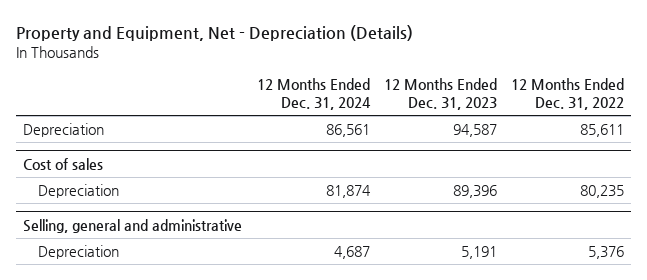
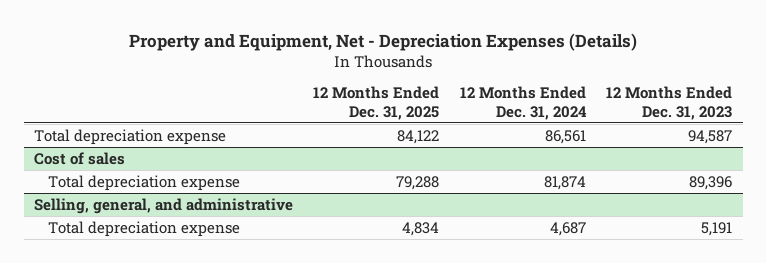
- Property and Equipment, Net - Depreciation (Details)
+ Property and Equipment, Net - Depreciation Expenses (Details)
- | 12 Months Ended Dec. 31, 2024 | 12 Months Ended Dec. 31, 2023 | 12 Months Ended Dec. 31, 2022
+ | 12 Months Ended Dec. 31, 2025 | 12 Months Ended Dec. 31, 2024 | 12 Months Ended Dec. 31, 2023
- Depreciation | 86,561 | 94,587 | 85,611
+ Total depreciation expense | 84,122 | 86,561 | 94,587
@ Cost of sales
- Depreciation | 81,874 | 89,396 | 80,235
- Selling, general and administrative
- Depreciation | 4,687 | 5,191 | 5,376
@ Cost of sales
+ Total depreciation expense | 79,288 | 81,874 | 89,396
+ Selling, general, and administrative
+ Total depreciation expense | 4,834 | 4,687 | 5,191

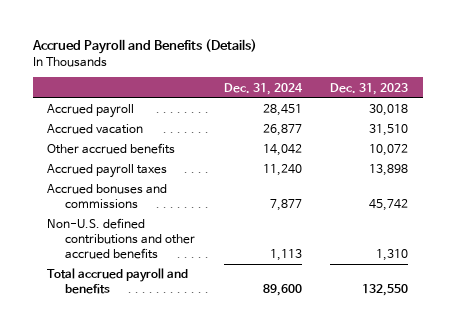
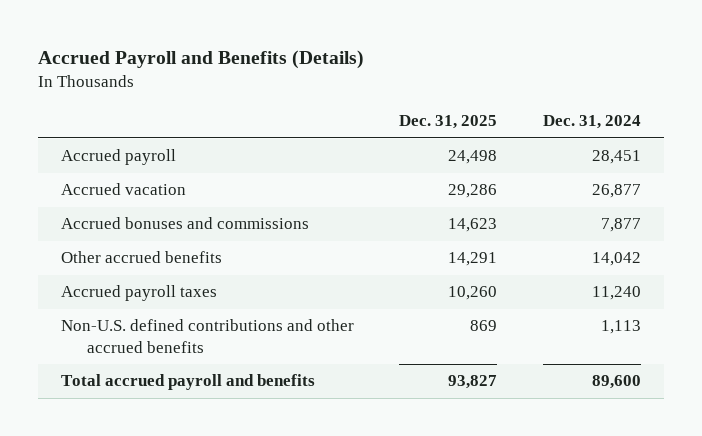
- | Dec. 31, 2024 | Dec. 31, 2023
+ | Dec. 31, 2025 | Dec. 31, 2024
moved up: Accrued bonuses and commissions | 14,623 | 7,877

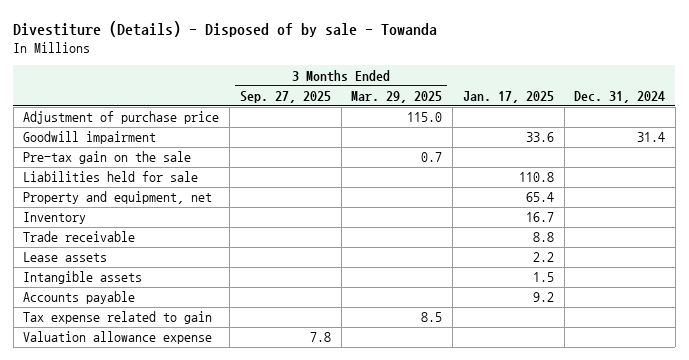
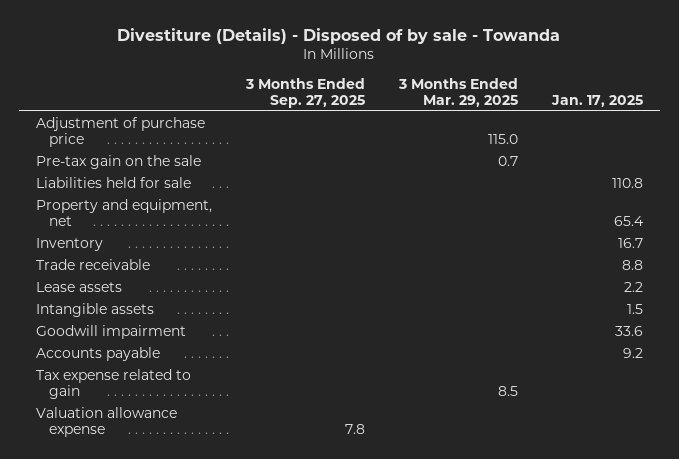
- | 3 Months Ended Sep. 27, 2025 | 3 Months Ended Mar. 29, 2025 | Jan. 17, 2025 | Dec. 31, 2024
+ | 3 Months Ended Sep. 27, 2025 | 3 Months Ended Mar. 29, 2025 | Jan. 17, 2025
moved down: Goodwill impairment | | | 33.6

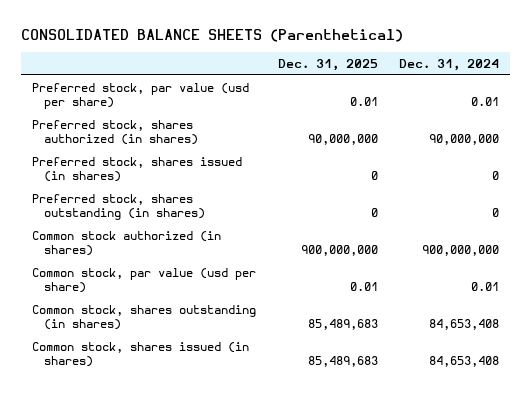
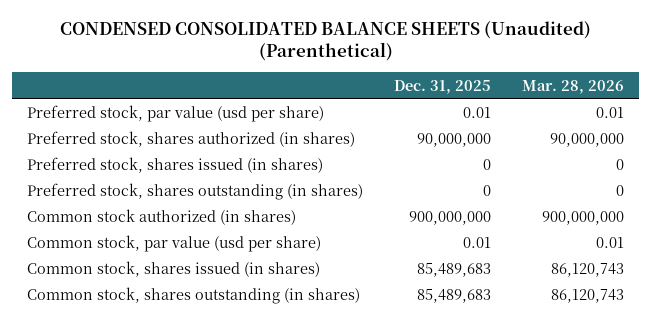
- CONSOLIDATED BALANCE SHEETS (Parenthetical)
+ CONDENSED CONSOLIDATED BALANCE SHEETS (Unaudited) (Parenthetical)
- | Dec. 31, 2025 | Dec. 31, 2024
+ | Dec. 31, 2025 | Mar. 28, 2026
moved down: Common stock, shares outstanding (in shares) | 85,489,683 | 86,120,743

